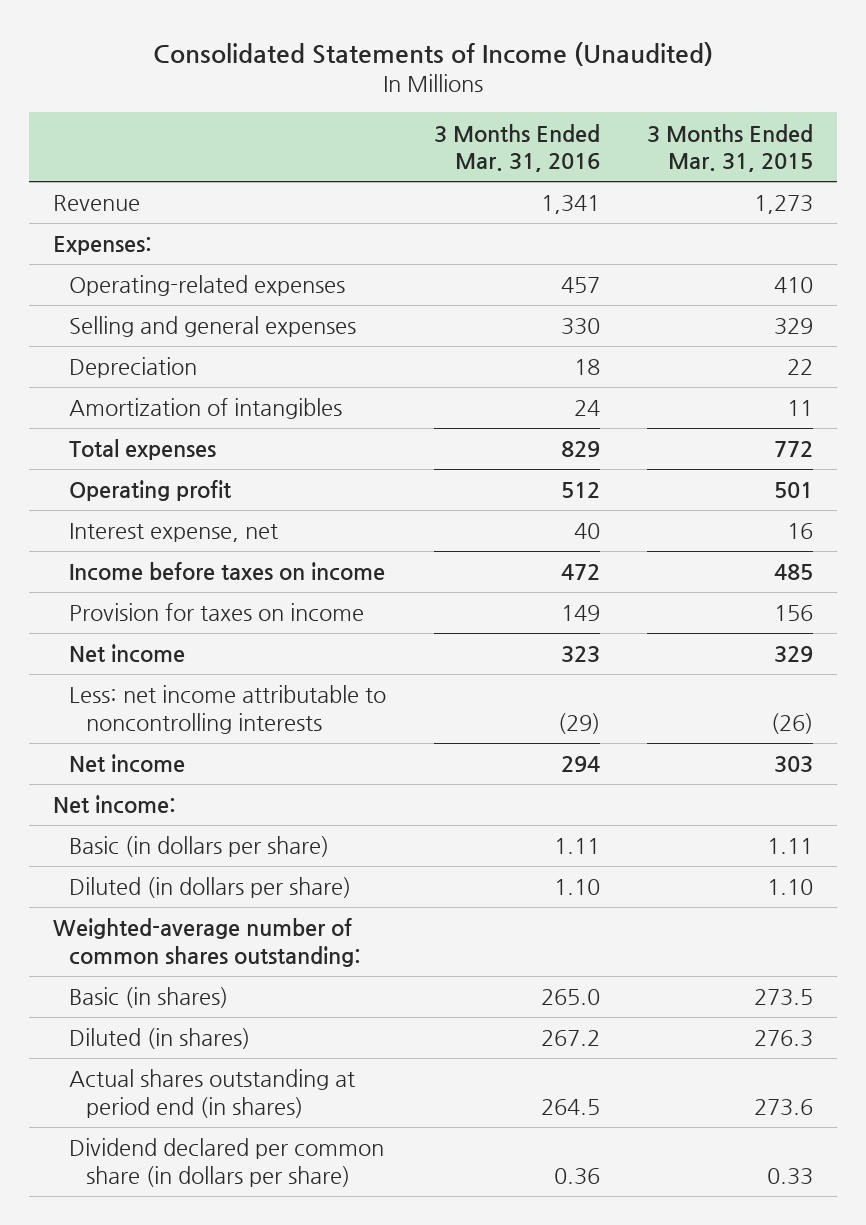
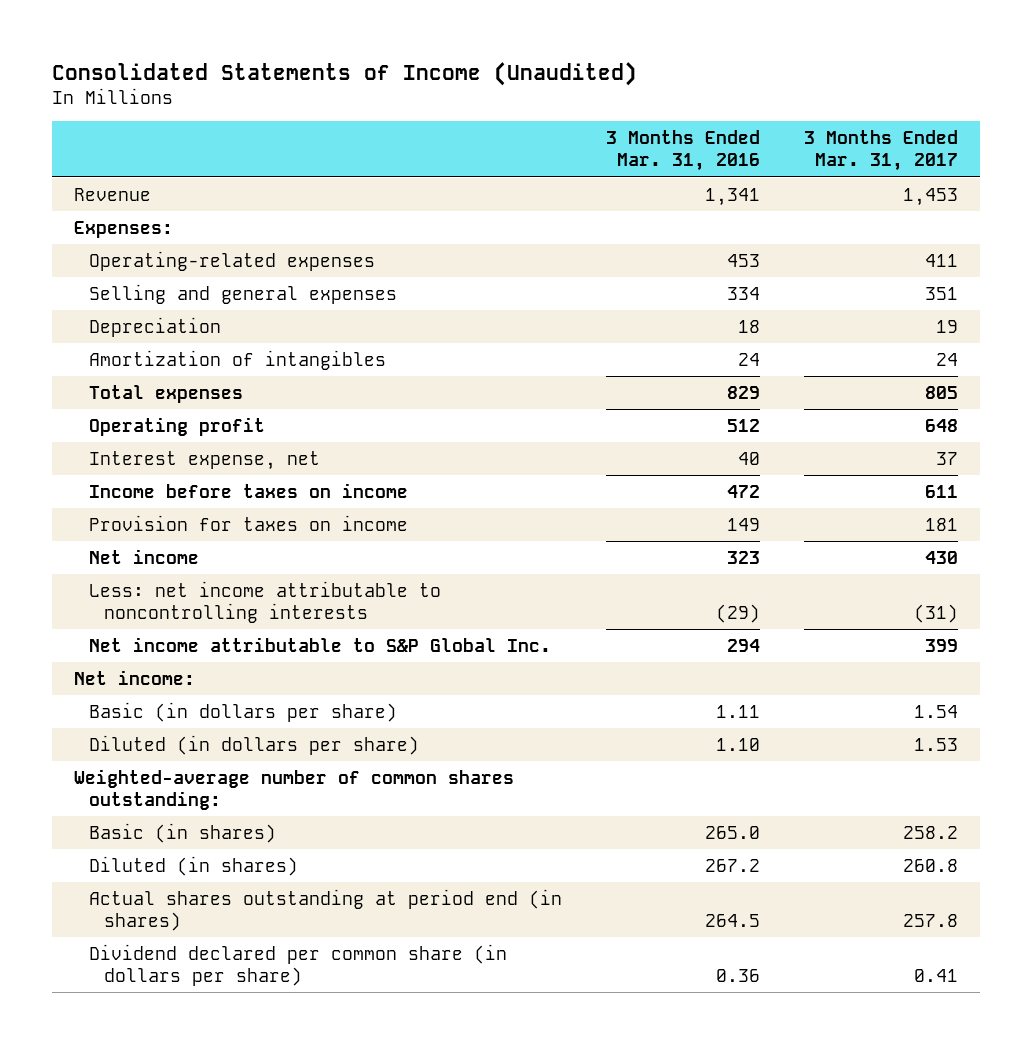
- | 3 Months Ended Mar. 31, 2016 | 3 Months Ended Mar. 31, 2015
+ | 3 Months Ended Mar. 31, 2016 | 3 Months Ended Mar. 31, 2017
- Operating-related expenses | 457 | 410
- Selling and general expenses | 330 | 329
+ Operating-related expenses | 453 | 411
+ Selling and general expenses | 334 | 351
- Net income | 294 | 303
+ Net income attributable to S&P Global Inc. | 294 | 399

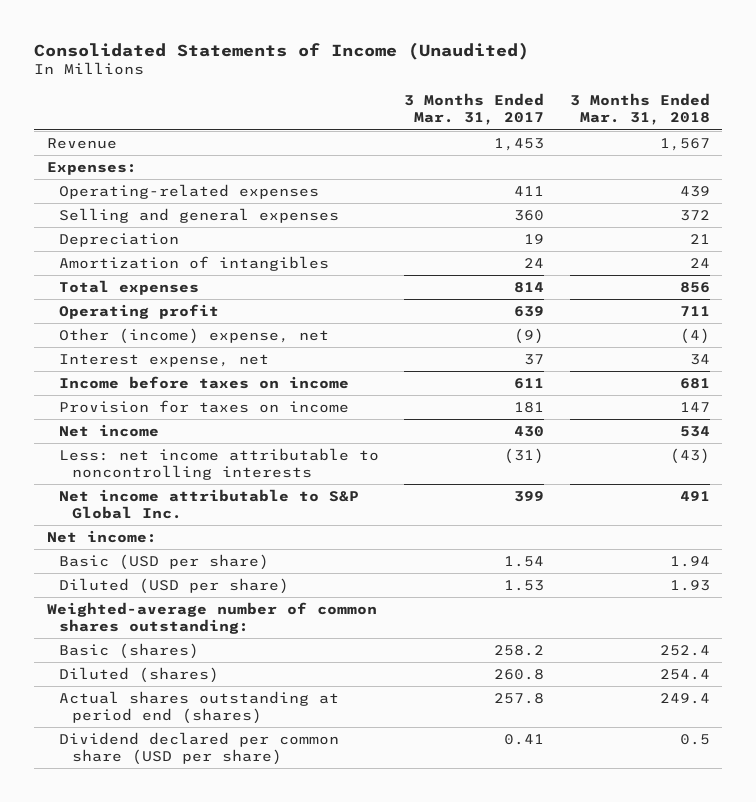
- | 3 Months Ended Mar. 31, 2016 | 3 Months Ended Mar. 31, 2017
+ | 3 Months Ended Mar. 31, 2017 | 3 Months Ended Mar. 31, 2018
- Selling and general expenses | 334 | 351
+ Selling and general expenses | 360 | 372
- Total expenses | 829 | 805
- Operating profit | 512 | 648
+ Total expenses | 814 | 856
+ Operating profit | 639 | 711
+ Other (income) expense, net | (9) | (4)
- Basic (in dollars per share) | 1.11 | 1.54
- Diluted (in dollars per share) | 1.10 | 1.53
+ Basic (USD per share) | 1.54 | 1.94
+ Diluted (USD per share) | 1.53 | 1.93
- Basic (in shares) | 265.0 | 258.2
- Diluted (in shares) | 267.2 | 260.8
- Actual shares outstanding at period end (in shares) | 264.5 | 257.8
- Dividend declared per common share (in dollars per share) | 0.36 | 0.41
+ Basic (shares) | 258.2 | 252.4
+ Diluted (shares) | 260.8 | 254.4
+ Actual shares outstanding at period end (shares) | 257.8 | 249.4
+ Dividend declared per common share (USD per share) | 0.41 | 0.5

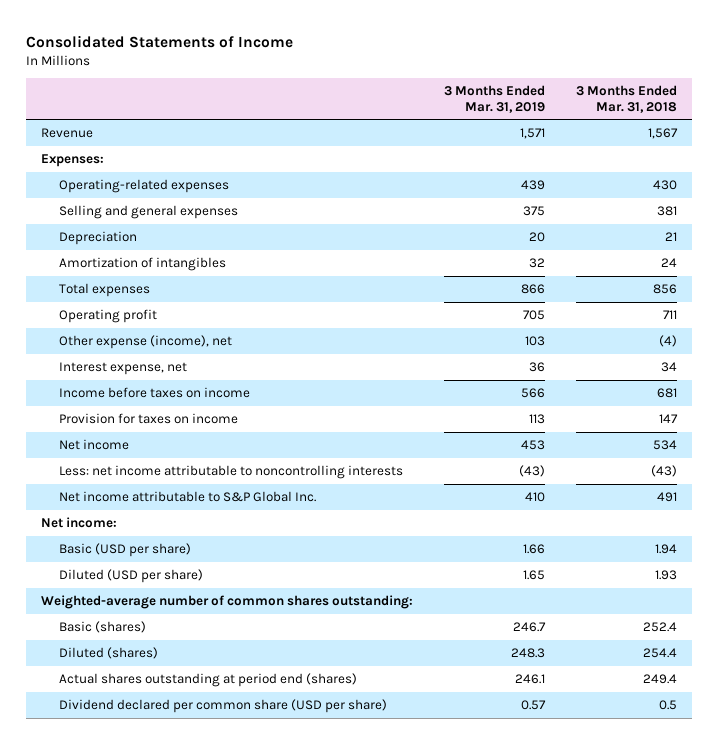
- Consolidated Statements of Income (Unaudited)
+ Consolidated Statements of Income
- | 3 Months Ended Mar. 31, 2017 | 3 Months Ended Mar. 31, 2018
+ | 3 Months Ended Mar. 31, 2019 | 3 Months Ended Mar. 31, 2018
- Operating-related expenses | 411 | 439
- Selling and general expenses | 360 | 372
+ Operating-related expenses | 439 | 430
+ Selling and general expenses | 375 | 381
- Other (income) expense, net | (9) | (4)
+ Other expense (income), net | 103 | (4)

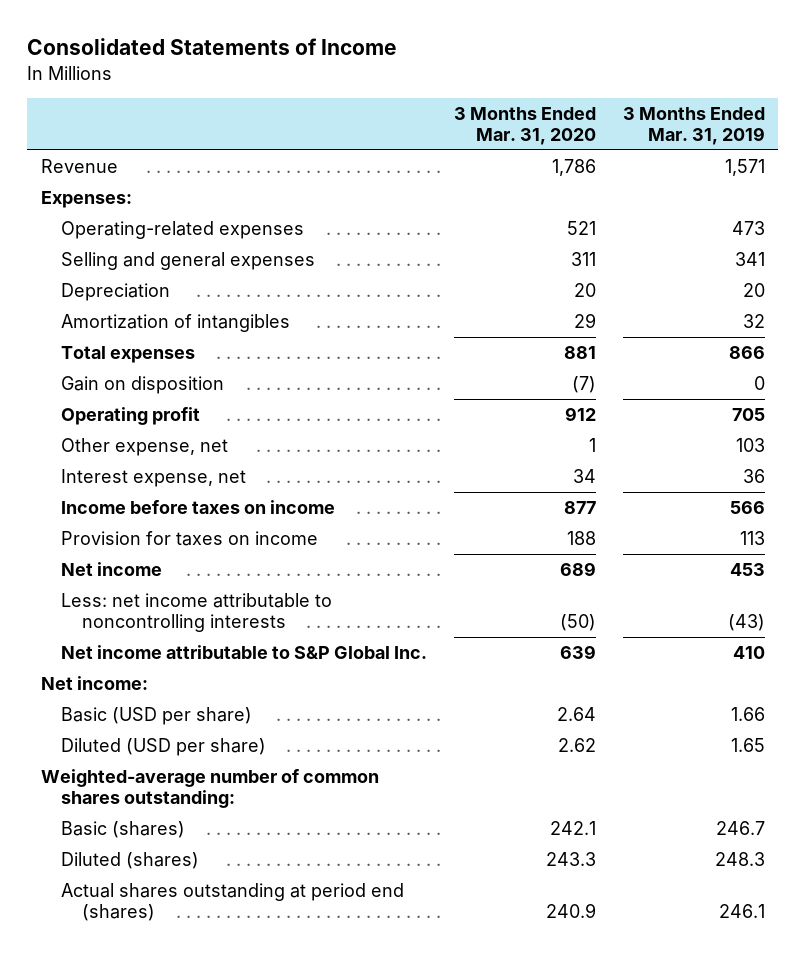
- | 3 Months Ended Mar. 31, 2019 | 3 Months Ended Mar. 31, 2018
+ | 3 Months Ended Mar. 31, 2020 | 3 Months Ended Mar. 31, 2019
- Operating-related expenses | 439 | 430
- Selling and general expenses | 375 | 381
+ Operating-related expenses | 521 | 473
+ Selling and general expenses | 311 | 341
+ Gain on disposition | (7) | 0
- Other expense (income), net | 103 | (4)
+ Other expense, net | 1 | 103
- Dividend declared per common share (USD per share) | 0.57 | 0.5

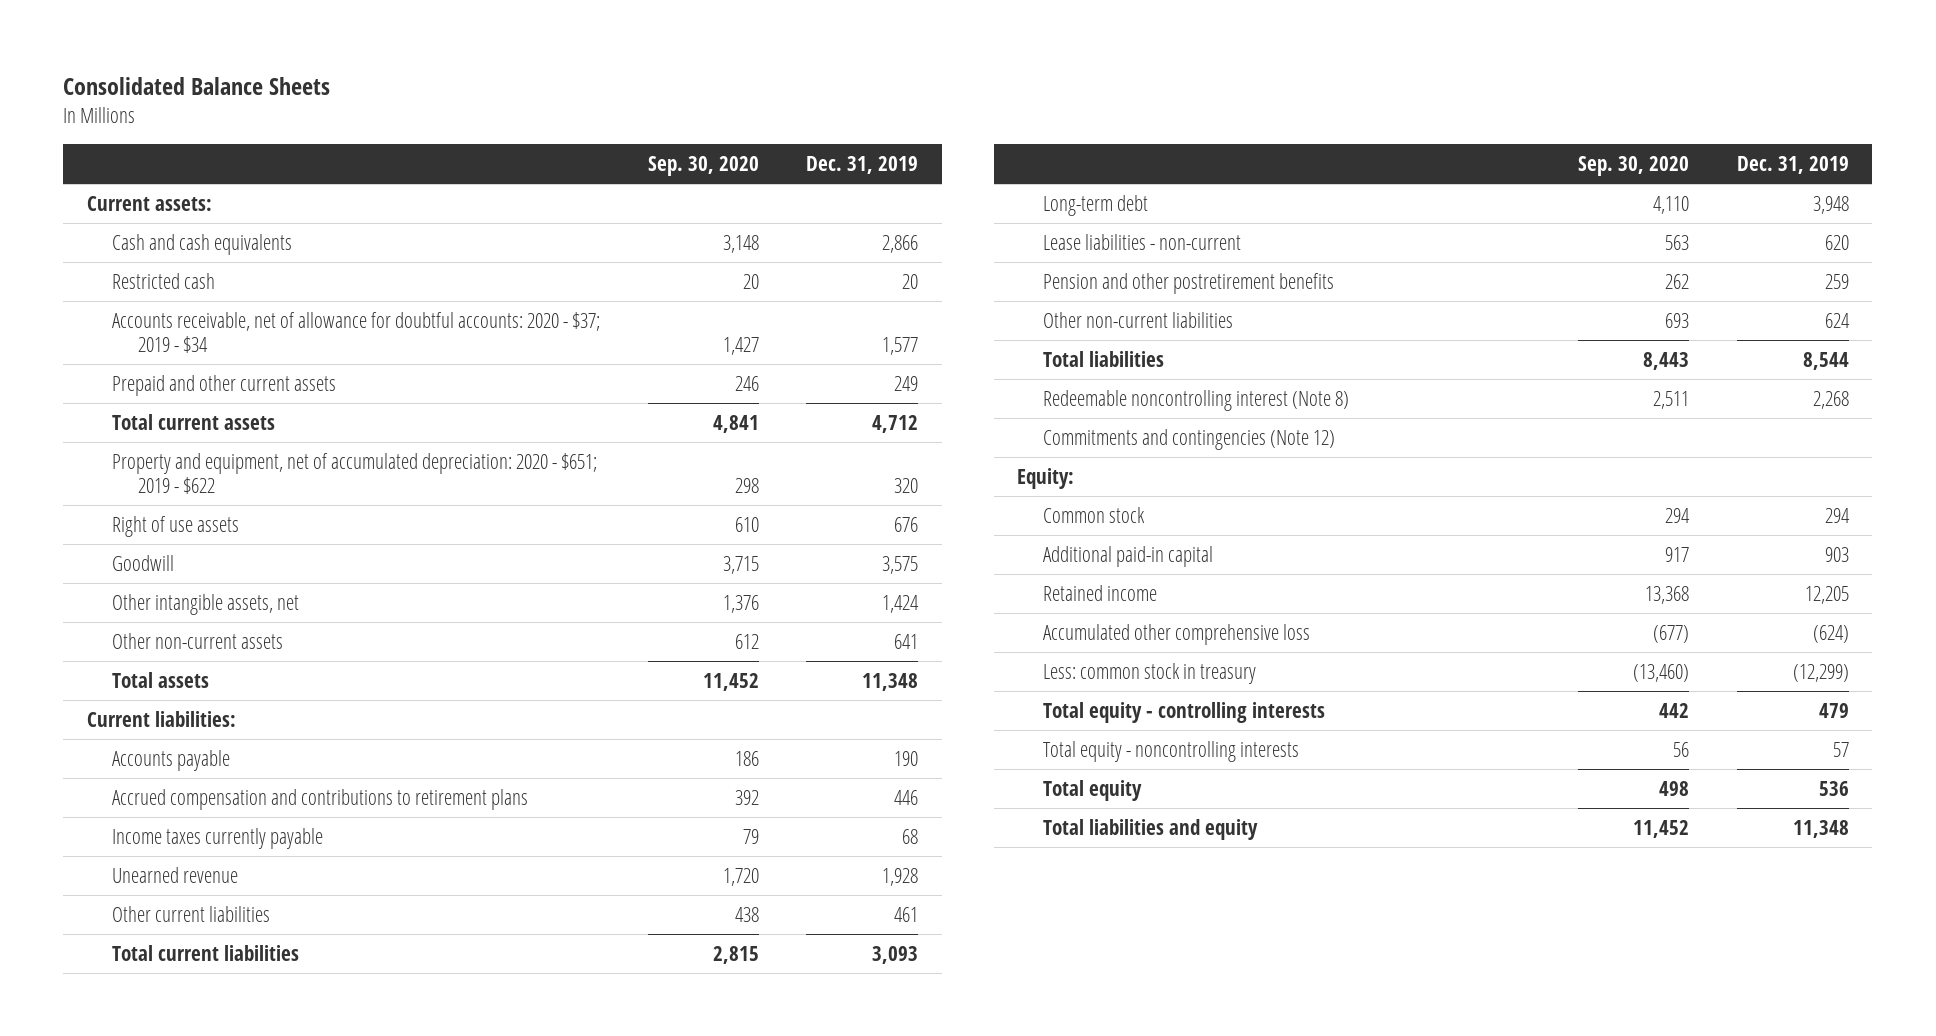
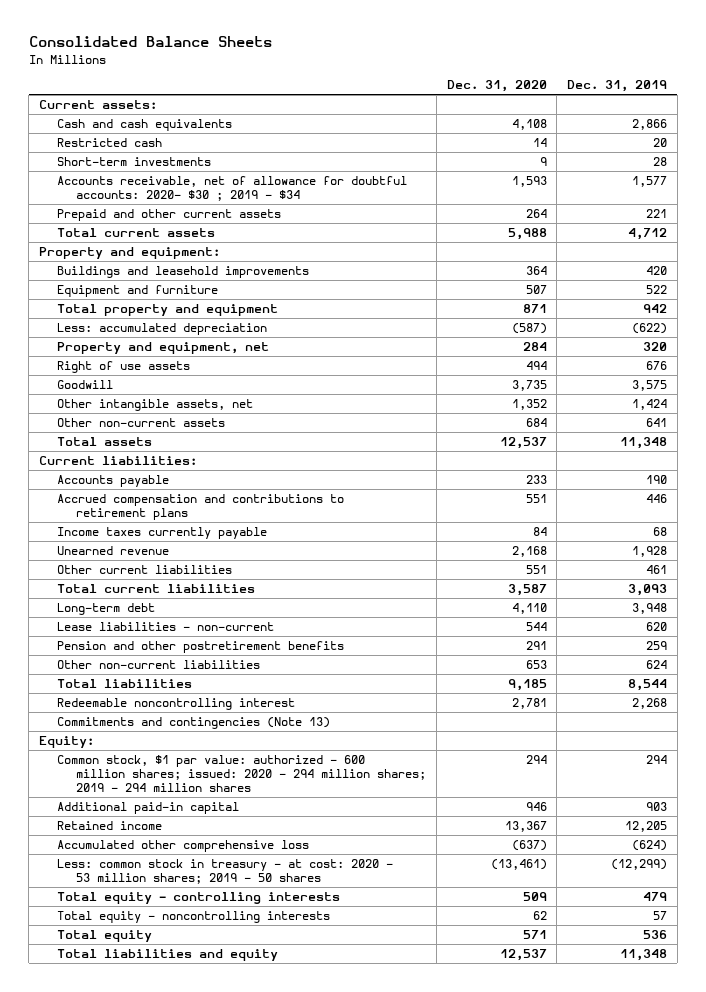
- | Sep. 30, 2020 | Dec. 31, 2019
+ | Dec. 31, 2020 | Dec. 31, 2019
- Accounts receivable, net of allowance for doubtful accounts: 2020 - $37; 2019 - $34 | 1,427 | 1,577
- Prepaid and other current assets | 246 | 249
+ Short-term investments | 9 | 28
+ Accounts receivable, net of allowance for doubtful accounts: 2020- $30 ; 2019 - $34 | 1,593 | 1,577
+ Prepaid and other current assets | 264 | 221
- Property and equipment, net of accumulated depreciation: 2020 - $651; 2019 - $622 | 298 | 320
+ Property and equipment:
+ Buildings and leasehold improvements | 364 | 420
+ Equipment and furniture | 507 | 522
+ Total property and equipment | 871 | 942
+ Less: accumulated depreciation | (587) | (622)
+ Property and equipment, net | 284 | 320
- Redeemable noncontrolling interest (Note 8) | 2,511 | 2,268
- Commitments and contingencies (Note 12)
+ Redeemable noncontrolling interest | 2,781 | 2,268
+ Commitments and contingencies (Note 13)
- Common stock | 294 | 294
+ Common stock, $1 par value: authorized - 600 million shares; issued: 2020 - 294 million shares; 2019 - 294 million shares | 294 | 294
- Less: common stock in treasury | (13,460) | (12,299)
+ Less: common stock in treasury - at cost: 2020 - 53 million shares; 2019 - 50 shares | (13,461) | (12,299)

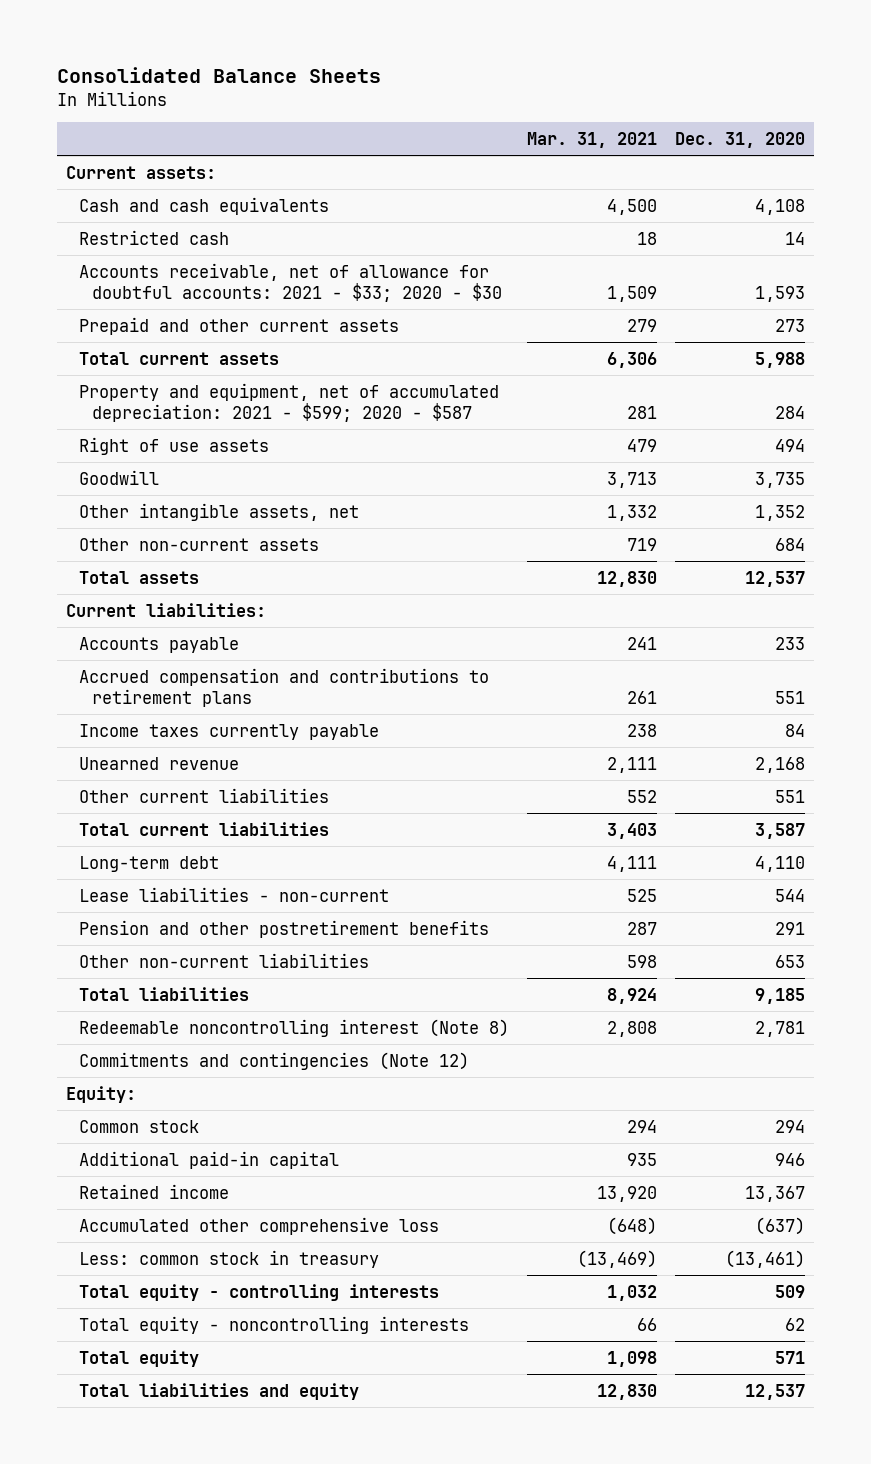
- | Dec. 31, 2020 | Dec. 31, 2019
+ | Mar. 31, 2021 | Dec. 31, 2020
- Short-term investments | 9 | 28
- Accounts receivable, net of allowance for doubtful accounts: 2020- $30 ; 2019 - $34 | 1,593 | 1,577
- Prepaid and other current assets | 264 | 221
+ Accounts receivable, net of allowance for doubtful accounts: 2021 - $33; 2020 - $30 | 1,509 | 1,593
+ Prepaid and other current assets | 279 | 273
- Property and equipment:
- Buildings and leasehold improvements | 364 | 420
- Equipment and furniture | 507 | 522
- Total property and equipment | 871 | 942
- Less: accumulated depreciation | (587) | (622)
- Property and equipment, net | 284 | 320
+ Property and equipment, net of accumulated depreciation: 2021 - $599; 2020 - $587 | 281 | 284
- Redeemable noncontrolling interest | 2,781 | 2,268
- Commitments and contingencies (Note 13)
+ Redeemable noncontrolling interest (Note 8) | 2,808 | 2,781
+ Commitments and contingencies (Note 12)
- Common stock, $1 par value: authorized - 600 million shares; issued: 2020 - 294 million shares; 2019 - 294 million shares | 294 | 294
+ Common stock | 294 | 294
- Less: common stock in treasury - at cost: 2020 - 53 million shares; 2019 - 50 shares | (13,461) | (12,299)
+ Less: common stock in treasury | (13,469) | (13,461)

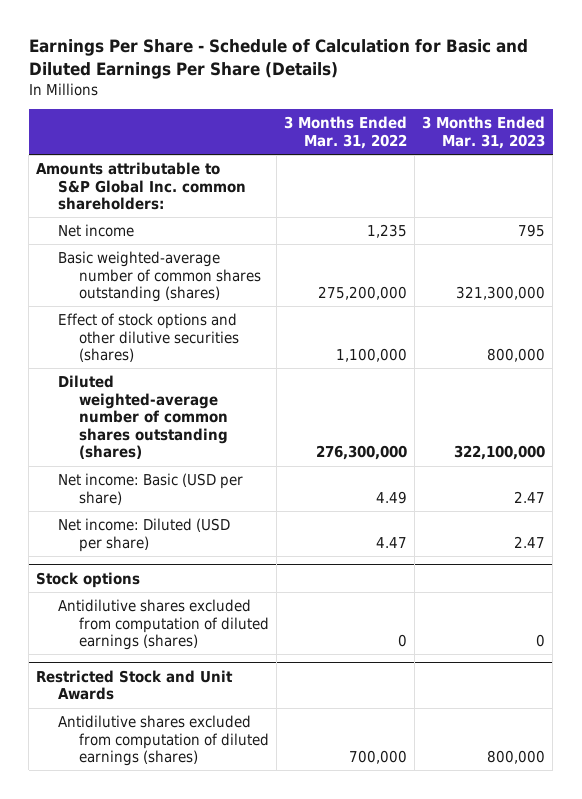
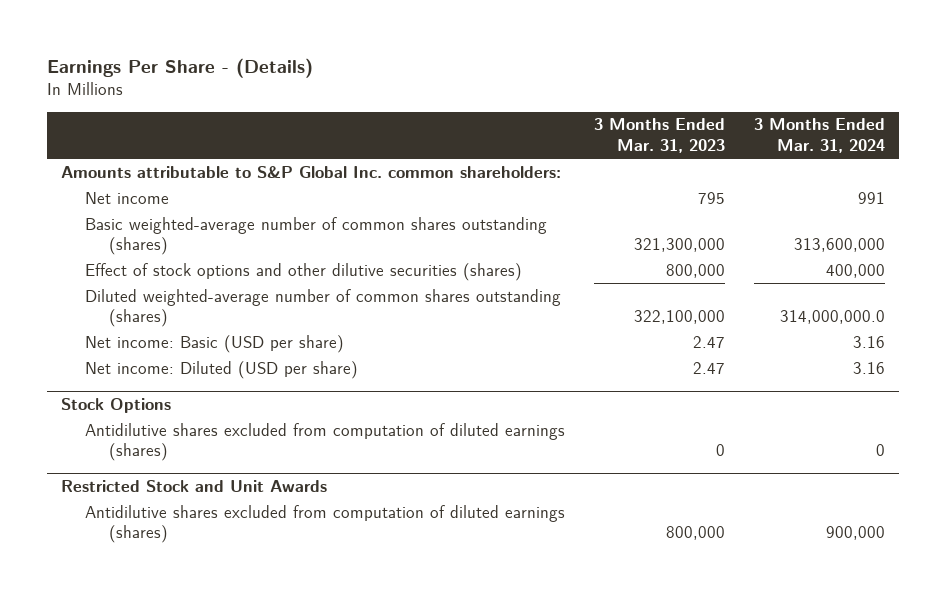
- Earnings Per Share - Schedule of Calculation for Basic and Diluted Earnings Per Share (Details)
+ Earnings Per Share - (Details)
- | 3 Months Ended Mar. 31, 2022 | 3 Months Ended Mar. 31, 2023
+ | 3 Months Ended Mar. 31, 2023 | 3 Months Ended Mar. 31, 2024
- Stock options
+ Stock Options

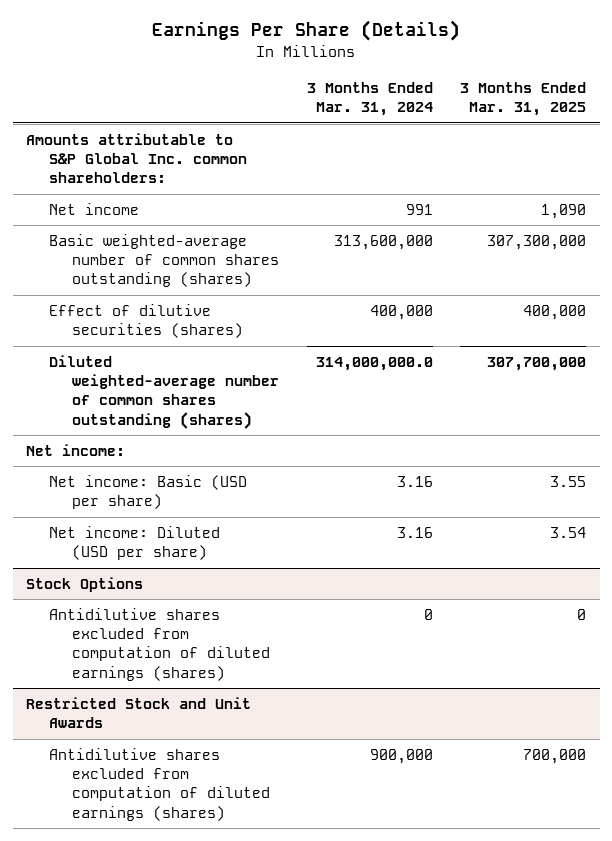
- Earnings Per Share - (Details)
+ Earnings Per Share (Details)
- | 3 Months Ended Mar. 31, 2023 | 3 Months Ended Mar. 31, 2024
+ | 3 Months Ended Mar. 31, 2024 | 3 Months Ended Mar. 31, 2025
- Effect of stock options and other dilutive securities (shares) | 800,000 | 400,000
+ Effect of dilutive securities (shares) | 400,000 | 400,000
+ Net income:

